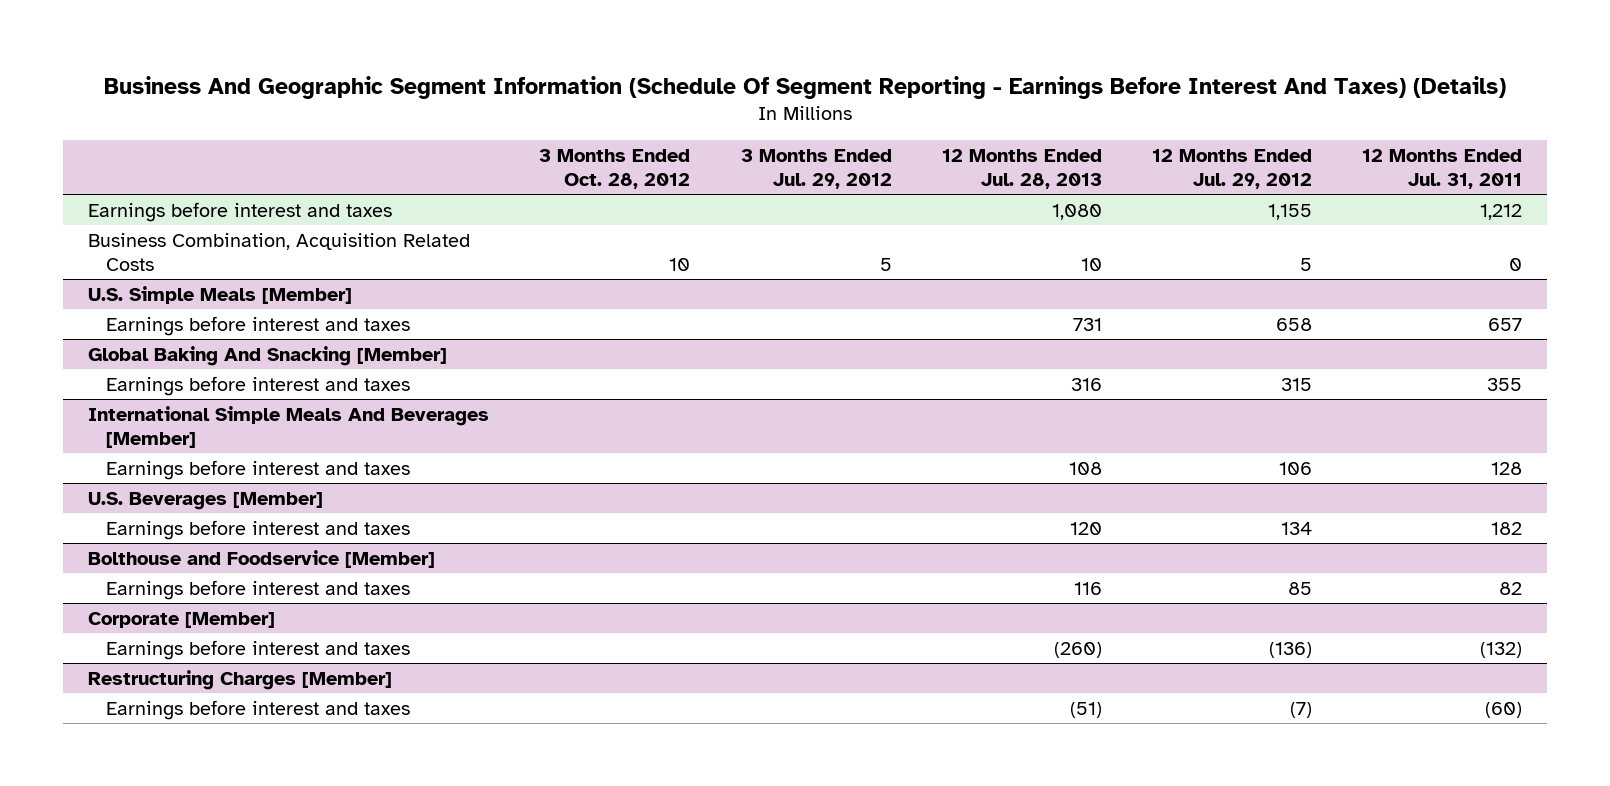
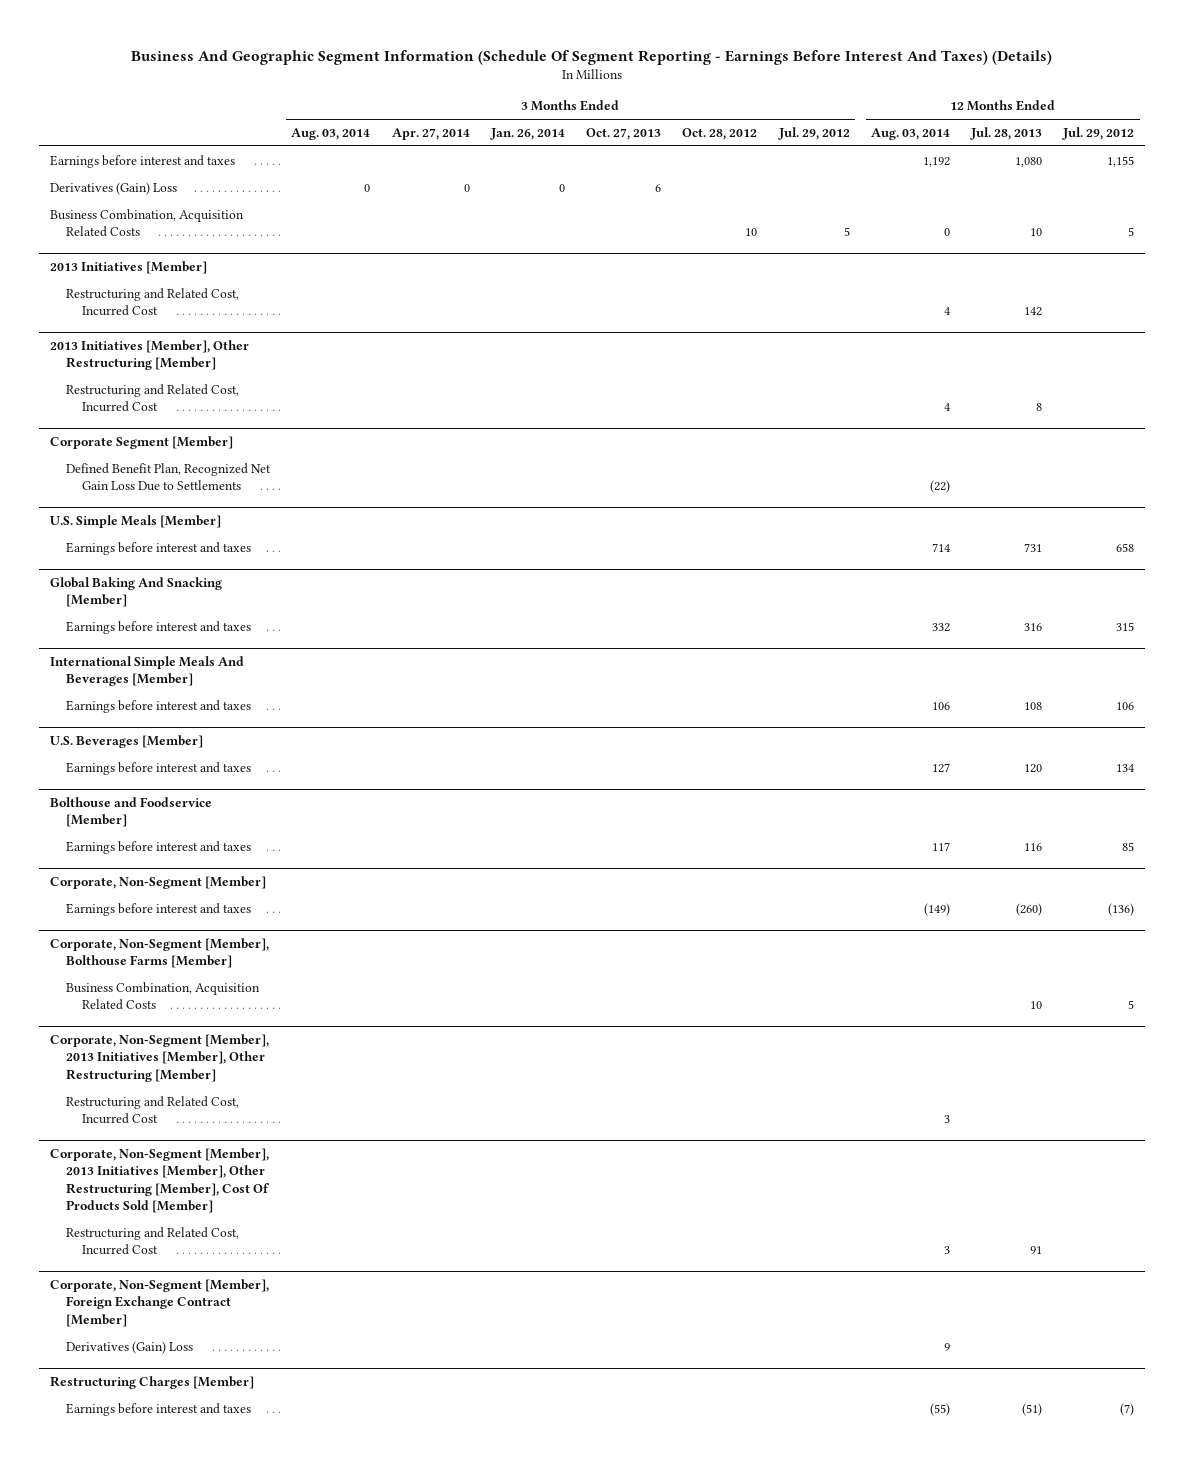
- | 3 Months Ended Oct. 28, 2012 | 3 Months Ended Jul. 29, 2012 | 12 Months Ended Jul. 28, 2013 | 12 Months Ended Jul. 29, 2012 | 12 Months Ended Jul. 31, 2011
+ | 3 Months Ended Aug. 03, 2014 | 3 Months Ended Apr. 27, 2014 | 3 Months Ended Jan. 26, 2014 | 3 Months Ended Oct. 27, 2013 | 3 Months Ended Oct. 28, 2012 | 3 Months Ended Jul. 29, 2012 | 12 Months Ended Aug. 03, 2014 | 12 Months Ended Jul. 28, 2013 | 12 Months Ended Jul. 29, 2012
+ Derivatives (Gain) Loss | 0 | 0 | 0 | 6 | | | | |
+ 2013 Initiatives [Member]
+ Restructuring and Related Cost, Incurred Cost | | | | | | | 4 | 142 |
+ 2013 Initiatives [Member], Other Restructuring [Member]
+ Restructuring and Related Cost, Incurred Cost | | | | | | | 4 | 8 |
+ Corporate Segment [Member]
+ Defined Benefit Plan, Recognized Net Gain Loss Due to Settlements | | | | | | | (22) | |
- Corporate [Member]
+ Corporate, Non-Segment [Member]
+ Corporate, Non-Segment [Member], Bolthouse Farms [Member]
+ Business Combination, Acquisition Related Costs | | | | | | | | 10 | 5
+ Corporate, Non-Segment [Member], 2013 Initiatives [Member], Other Restructuring [Member]
+ Restructuring and Related Cost, Incurred Cost | | | | | | | 3 | |
+ Corporate, Non-Segment [Member], 2013 Initiatives [Member], Other Restructuring [Member], Cost Of Products Sold [Member]
+ Restructuring and Related Cost, Incurred Cost | | | | | | | 3 | 91 |
+ Corporate, Non-Segment [Member], Foreign Exchange Contract [Member]
+ Derivatives (Gain) Loss | | | | | | | 9 | |

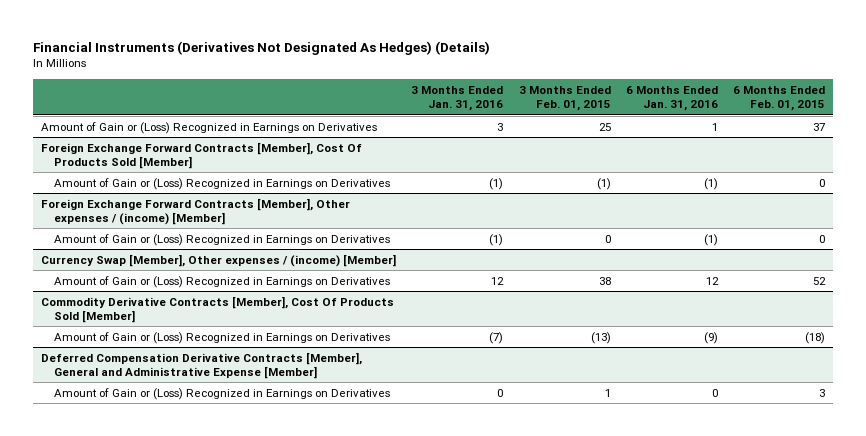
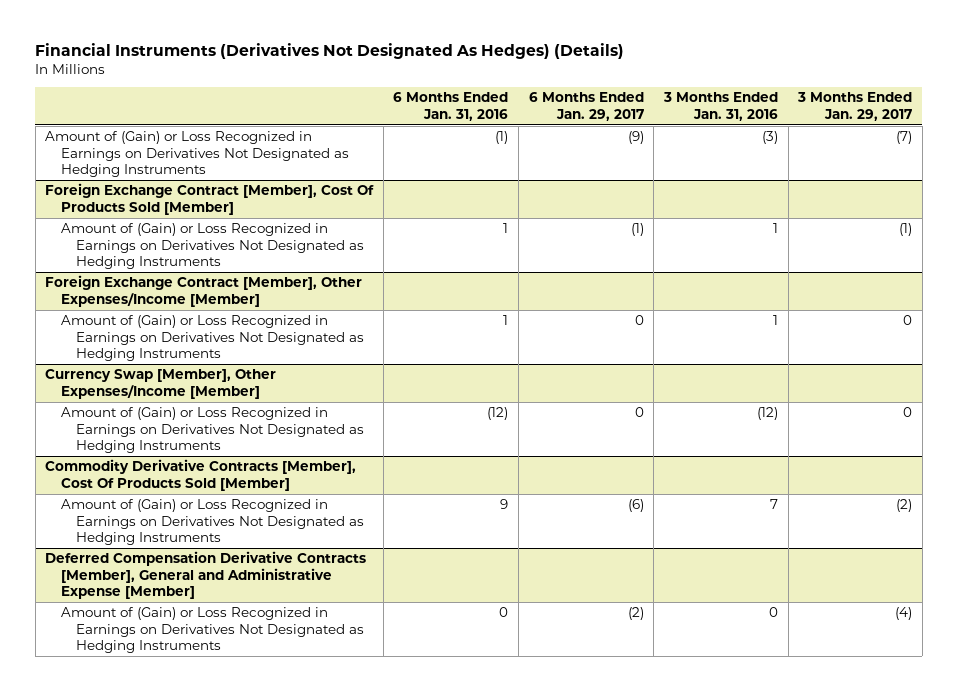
- | 3 Months Ended Jan. 31, 2016 | 3 Months Ended Feb. 01, 2015 | 6 Months Ended Jan. 31, 2016 | 6 Months Ended Feb. 01, 2015
+ | 6 Months Ended Jan. 31, 2016 | 6 Months Ended Jan. 29, 2017 | 3 Months Ended Jan. 31, 2016 | 3 Months Ended Jan. 29, 2017
- Amount of Gain or (Loss) Recognized in Earnings on Derivatives | 3 | 25 | 1 | 37
- Foreign Exchange Forward Contracts [Member], Cost Of Products Sold [Member]
- Amount of Gain or (Loss) Recognized in Earnings on Derivatives | (1) | (1) | (1) | 0
- Foreign Exchange Forward Contracts [Member], Other expenses / (income) [Member]
- Amount of Gain or (Loss) Recognized in Earnings on Derivatives | (1) | 0 | (1) | 0
- Currency Swap [Member], Other expenses / (income) [Member]
- Amount of Gain or (Loss) Recognized in Earnings on Derivatives | 12 | 38 | 12 | 52
+ Amount of (Gain) or Loss Recognized in Earnings on Derivatives Not Designated as Hedging Instruments | (1) | (9) | (3) | (7)
+ Foreign Exchange Contract [Member], Cost Of Products Sold [Member]
+ Amount of (Gain) or Loss Recognized in Earnings on Derivatives Not Designated as Hedging Instruments | 1 | (1) | 1 | (1)
+ Foreign Exchange Contract [Member], Other Expenses/Income [Member]
+ Amount of (Gain) or Loss Recognized in Earnings on Derivatives Not Designated as Hedging Instruments | 1 | 0 | 1 | 0
+ Currency Swap [Member], Other Expenses/Income [Member]
+ Amount of (Gain) or Loss Recognized in Earnings on Derivatives Not Designated as Hedging Instruments | (12) | 0 | (12) | 0
@ Commodity Derivative Contracts [Member], Cost Of Products Sold [Member]
- Amount of Gain or (Loss) Recognized in Earnings on Derivatives | (7) | (13) | (9) | (18)
+ Amount of (Gain) or Loss Recognized in Earnings on Derivatives Not Designated as Hedging Instruments | 9 | (6) | 7 | (2)
@ Deferred Compensation Derivative Contracts [Member], General and Administrative Expense [Member]
- Amount of Gain or (Loss) Recognized in Earnings on Derivatives | 0 | 1 | 0 | 3
+ Amount of (Gain) or Loss Recognized in Earnings on Derivatives Not Designated as Hedging Instruments | 0 | (2) | 0 | (4)

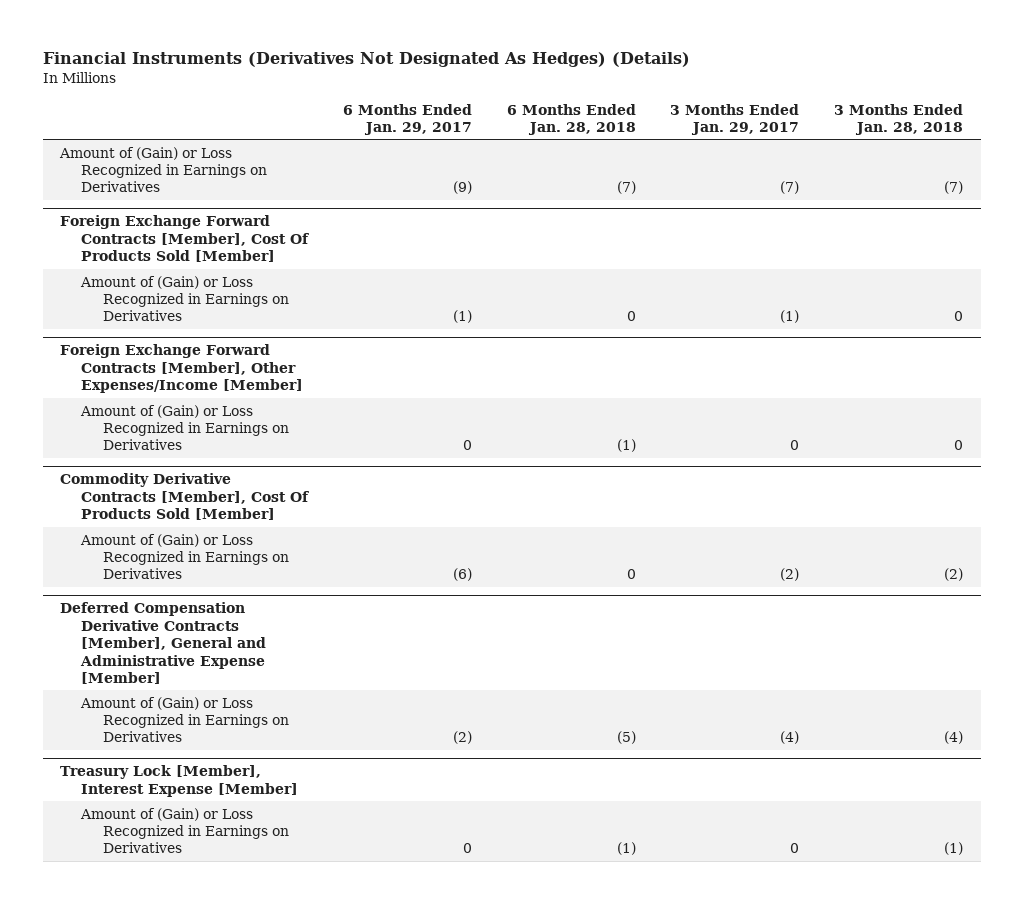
- | 6 Months Ended Jan. 31, 2016 | 6 Months Ended Jan. 29, 2017 | 3 Months Ended Jan. 31, 2016 | 3 Months Ended Jan. 29, 2017
+ | 6 Months Ended Jan. 29, 2017 | 6 Months Ended Jan. 28, 2018 | 3 Months Ended Jan. 29, 2017 | 3 Months Ended Jan. 28, 2018
- Amount of (Gain) or Loss Recognized in Earnings on Derivatives Not Designated as Hedging Instruments | (1) | (9) | (3) | (7)
- Foreign Exchange Contract [Member], Cost Of Products Sold [Member]
- Amount of (Gain) or Loss Recognized in Earnings on Derivatives Not Designated as Hedging Instruments | 1 | (1) | 1 | (1)
- Foreign Exchange Contract [Member], Other Expenses/Income [Member]
- Amount of (Gain) or Loss Recognized in Earnings on Derivatives Not Designated as Hedging Instruments | 1 | 0 | 1 | 0
- Currency Swap [Member], Other Expenses/Income [Member]
- Amount of (Gain) or Loss Recognized in Earnings on Derivatives Not Designated as Hedging Instruments | (12) | 0 | (12) | 0
+ Amount of (Gain) or Loss Recognized in Earnings on Derivatives | (9) | (7) | (7) | (7)
+ Foreign Exchange Forward Contracts [Member], Cost Of Products Sold [Member]
+ Amount of (Gain) or Loss Recognized in Earnings on Derivatives | (1) | 0 | (1) | 0
+ Foreign Exchange Forward Contracts [Member], Other Expenses/Income [Member]
+ Amount of (Gain) or Loss Recognized in Earnings on Derivatives | 0 | (1) | 0 | 0
@ Commodity Derivative Contracts [Member], Cost Of Products Sold [Member]
- Amount of (Gain) or Loss Recognized in Earnings on Derivatives Not Designated as Hedging Instruments | 9 | (6) | 7 | (2)
+ Amount of (Gain) or Loss Recognized in Earnings on Derivatives | (6) | 0 | (2) | (2)
@ Deferred Compensation Derivative Contracts [Member], General and Administrative Expense [Member]
- Amount of (Gain) or Loss Recognized in Earnings on Derivatives Not Designated as Hedging Instruments | 0 | (2) | 0 | (4)
+ Amount of (Gain) or Loss Recognized in Earnings on Derivatives | (2) | (5) | (4) | (4)
+ Treasury Lock [Member], Interest Expense [Member]
+ Amount of (Gain) or Loss Recognized in Earnings on Derivatives | 0 | (1) | 0 | (1)

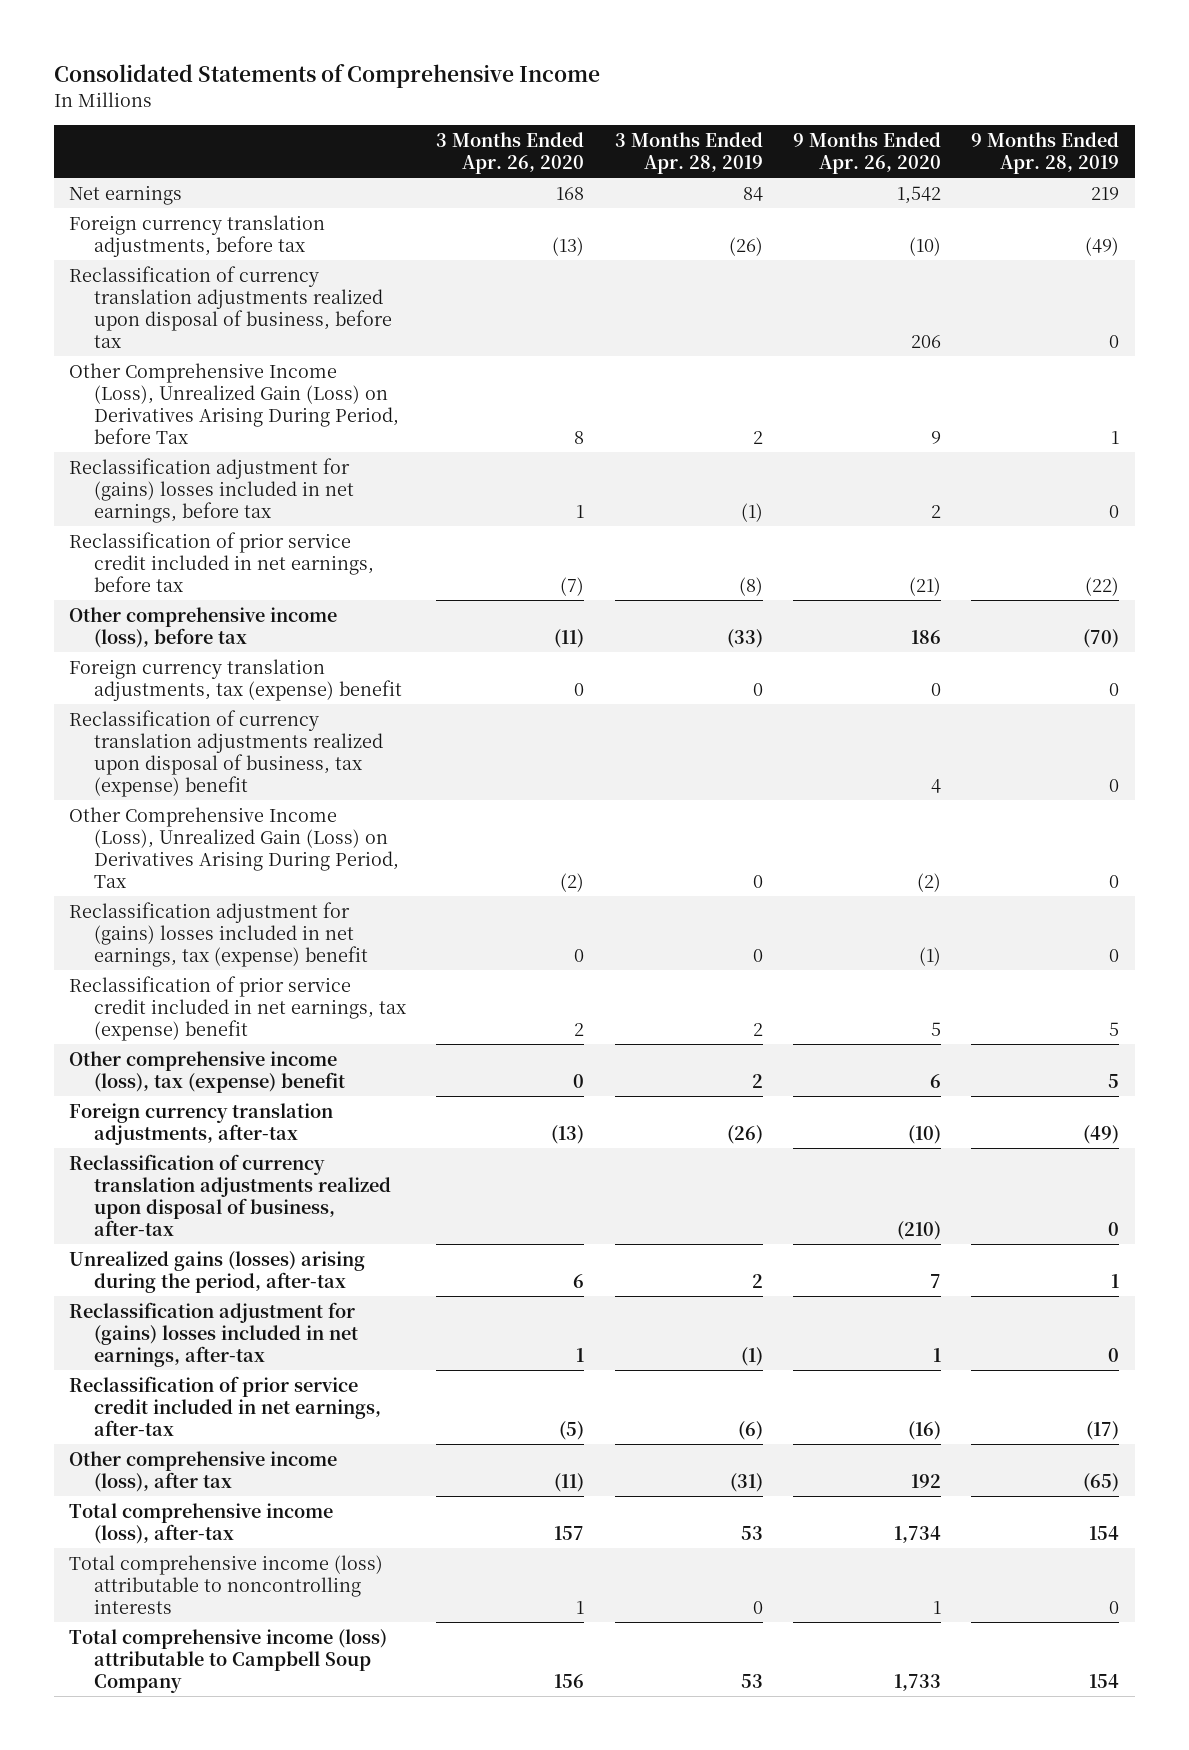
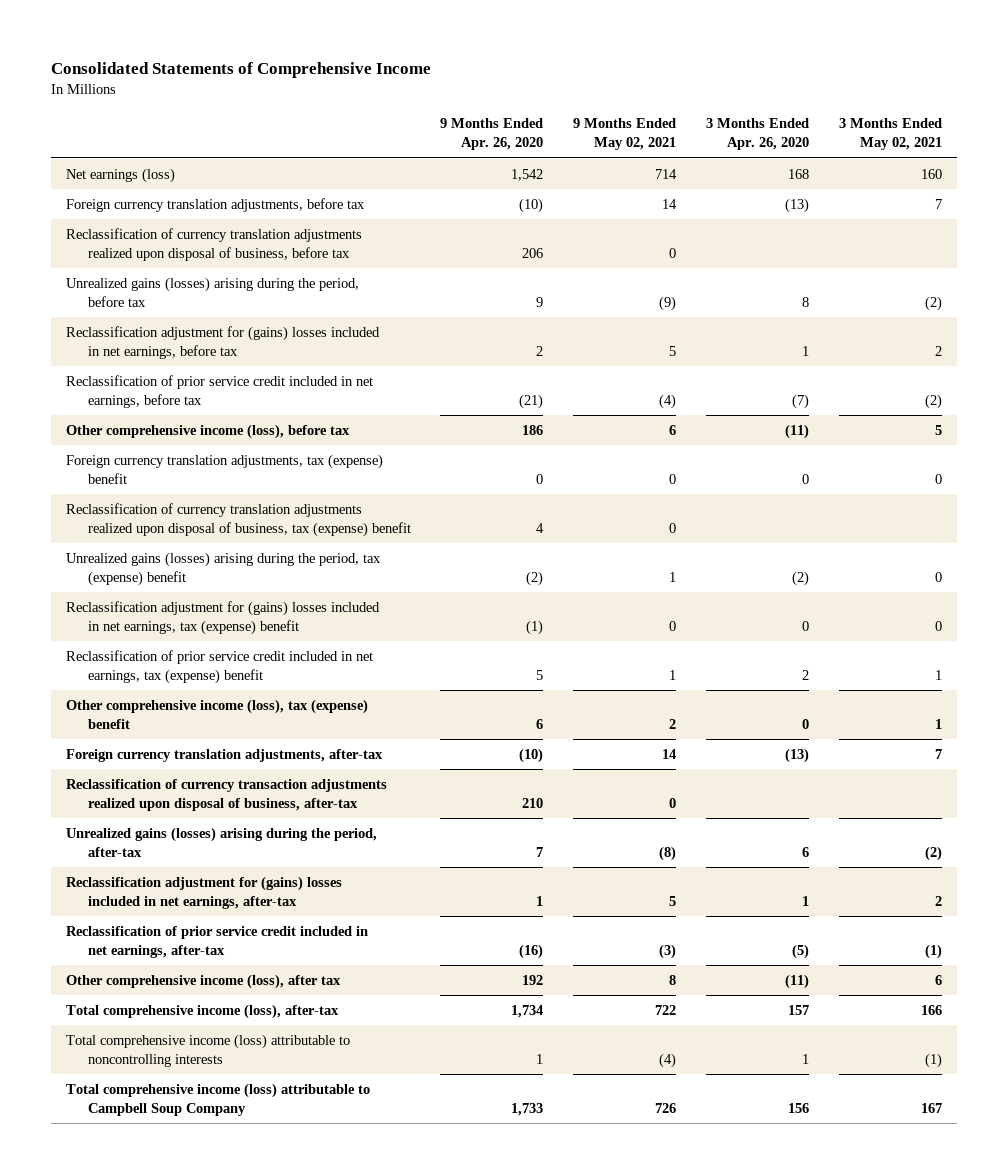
- | 3 Months Ended Apr. 26, 2020 | 3 Months Ended Apr. 28, 2019 | 9 Months Ended Apr. 26, 2020 | 9 Months Ended Apr. 28, 2019
+ | 9 Months Ended Apr. 26, 2020 | 9 Months Ended May 02, 2021 | 3 Months Ended Apr. 26, 2020 | 3 Months Ended May 02, 2021
- Net earnings | 168 | 84 | 1,542 | 219
+ Net earnings (loss) | 1,542 | 714 | 168 | 160
- Other Comprehensive Income (Loss), Unrealized Gain (Loss) on Derivatives Arising During Period, before Tax | 8 | 2 | 9 | 1
+ Unrealized gains (losses) arising during the period, before tax | 9 | (9) | 8 | (2)
- Other Comprehensive Income (Loss), Unrealized Gain (Loss) on Derivatives Arising During Period, Tax | (2) | 0 | (2) | 0
+ Unrealized gains (losses) arising during the period, tax (expense) benefit | (2) | 1 | (2) | 0
- Reclassification of currency translation adjustments realized upon disposal of business, after-tax | | | (210) | 0
+ Reclassification of currency transaction adjustments realized upon disposal of business, after-tax | 210 | 0 | |

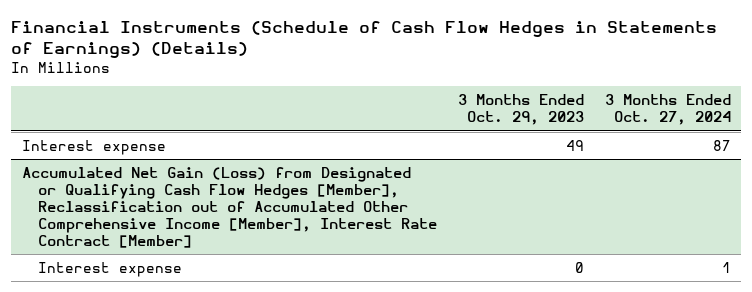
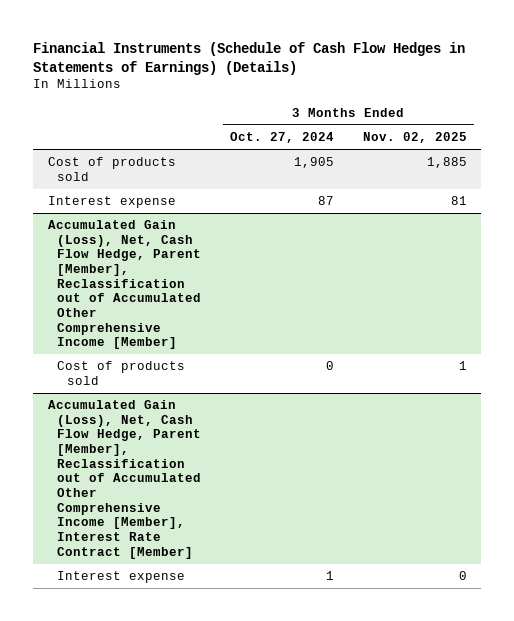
- | 3 Months Ended Oct. 29, 2023 | 3 Months Ended Oct. 27, 2024
+ | 3 Months Ended Oct. 27, 2024 | 3 Months Ended Nov. 02, 2025
+ Cost of products sold | 1,905 | 1,885
- Accumulated Net Gain (Loss) from Designated or Qualifying Cash Flow Hedges [Member], Reclassification out of Accumulated Other Comprehensive Income [Member], Interest Rate Contract [Member]
+ Accumulated Gain (Loss), Net, Cash Flow Hedge, Parent [Member], Reclassification out of Accumulated Other Comprehensive Income [Member]
+ Cost of products sold | 0 | 1
+ Accumulated Gain (Loss), Net, Cash Flow Hedge, Parent [Member], Reclassification out of Accumulated Other Comprehensive Income [Member], Interest Rate Contract [Member]

